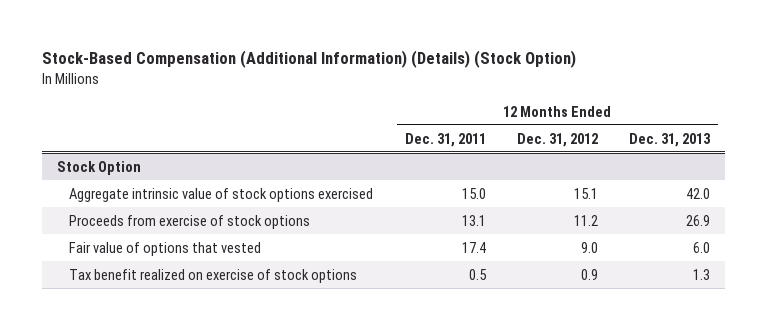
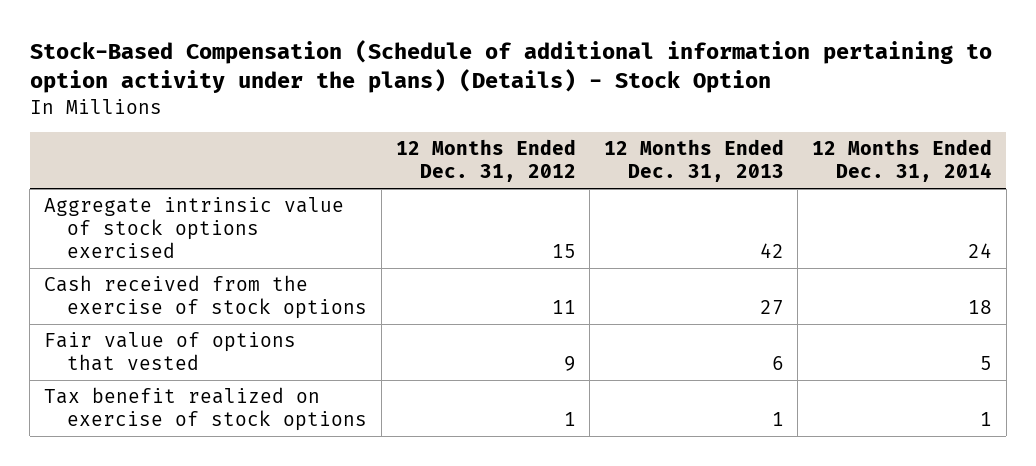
- Stock-Based Compensation (Additional Information) (Details) (Stock Option)
+ Stock-Based Compensation (Schedule of additional information pertaining to option activity under the plans) (Details) - Stock Option
- | 12 Months Ended Dec. 31, 2011 | 12 Months Ended Dec. 31, 2012 | 12 Months Ended Dec. 31, 2013
+ | 12 Months Ended Dec. 31, 2012 | 12 Months Ended Dec. 31, 2013 | 12 Months Ended Dec. 31, 2014
- Stock Option
- Aggregate intrinsic value of stock options exercised | 15.0 | 15.1 | 42.0
- Proceeds from exercise of stock options | 13.1 | 11.2 | 26.9
- Fair value of options that vested | 17.4 | 9.0 | 6.0
- Tax benefit realized on exercise of stock options | 0.5 | 0.9 | 1.3
+ Aggregate intrinsic value of stock options exercised | 15 | 42 | 24
+ Cash received from the exercise of stock options | 11 | 27 | 18
+ Fair value of options that vested | 9 | 6 | 5
+ Tax benefit realized on exercise of stock options | 1 | 1 | 1

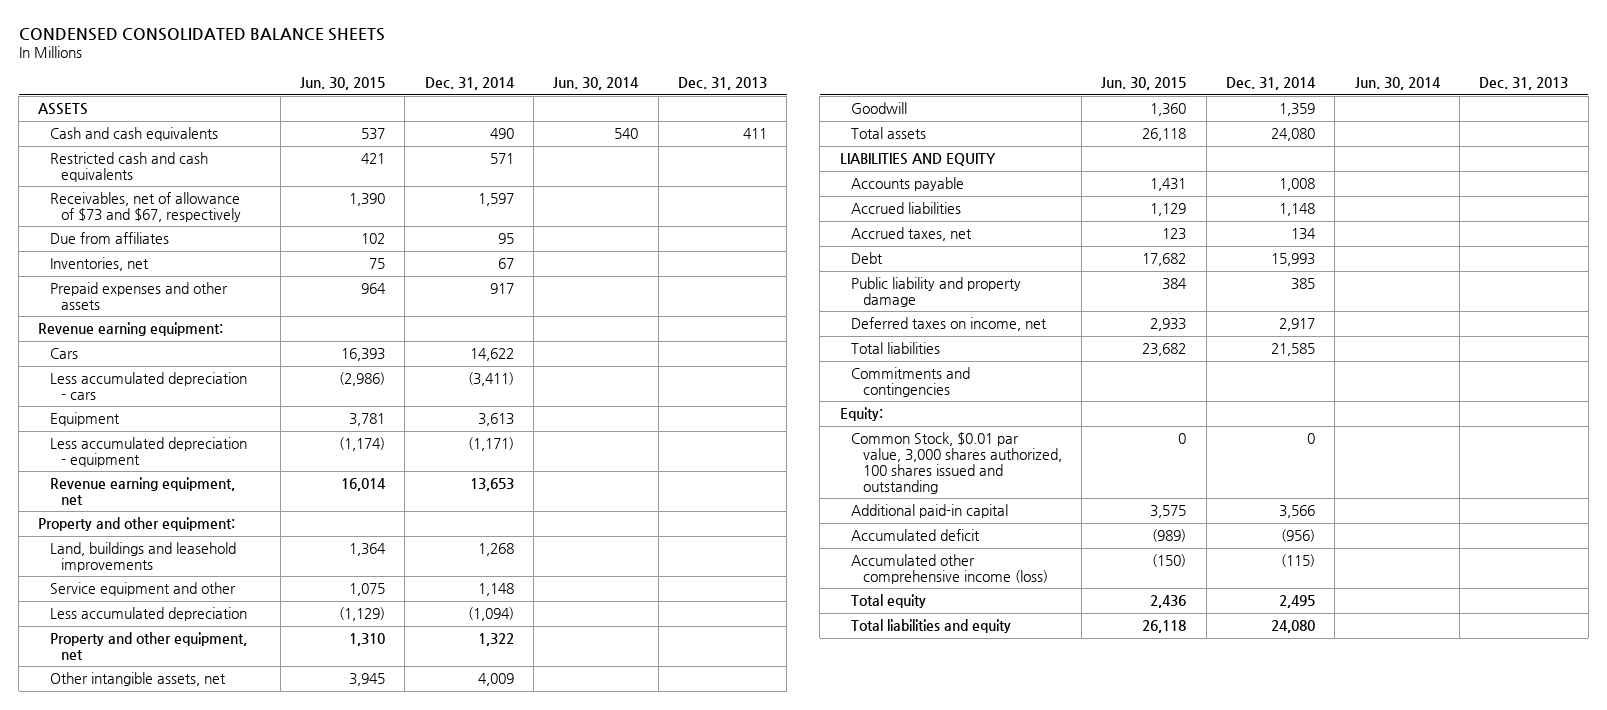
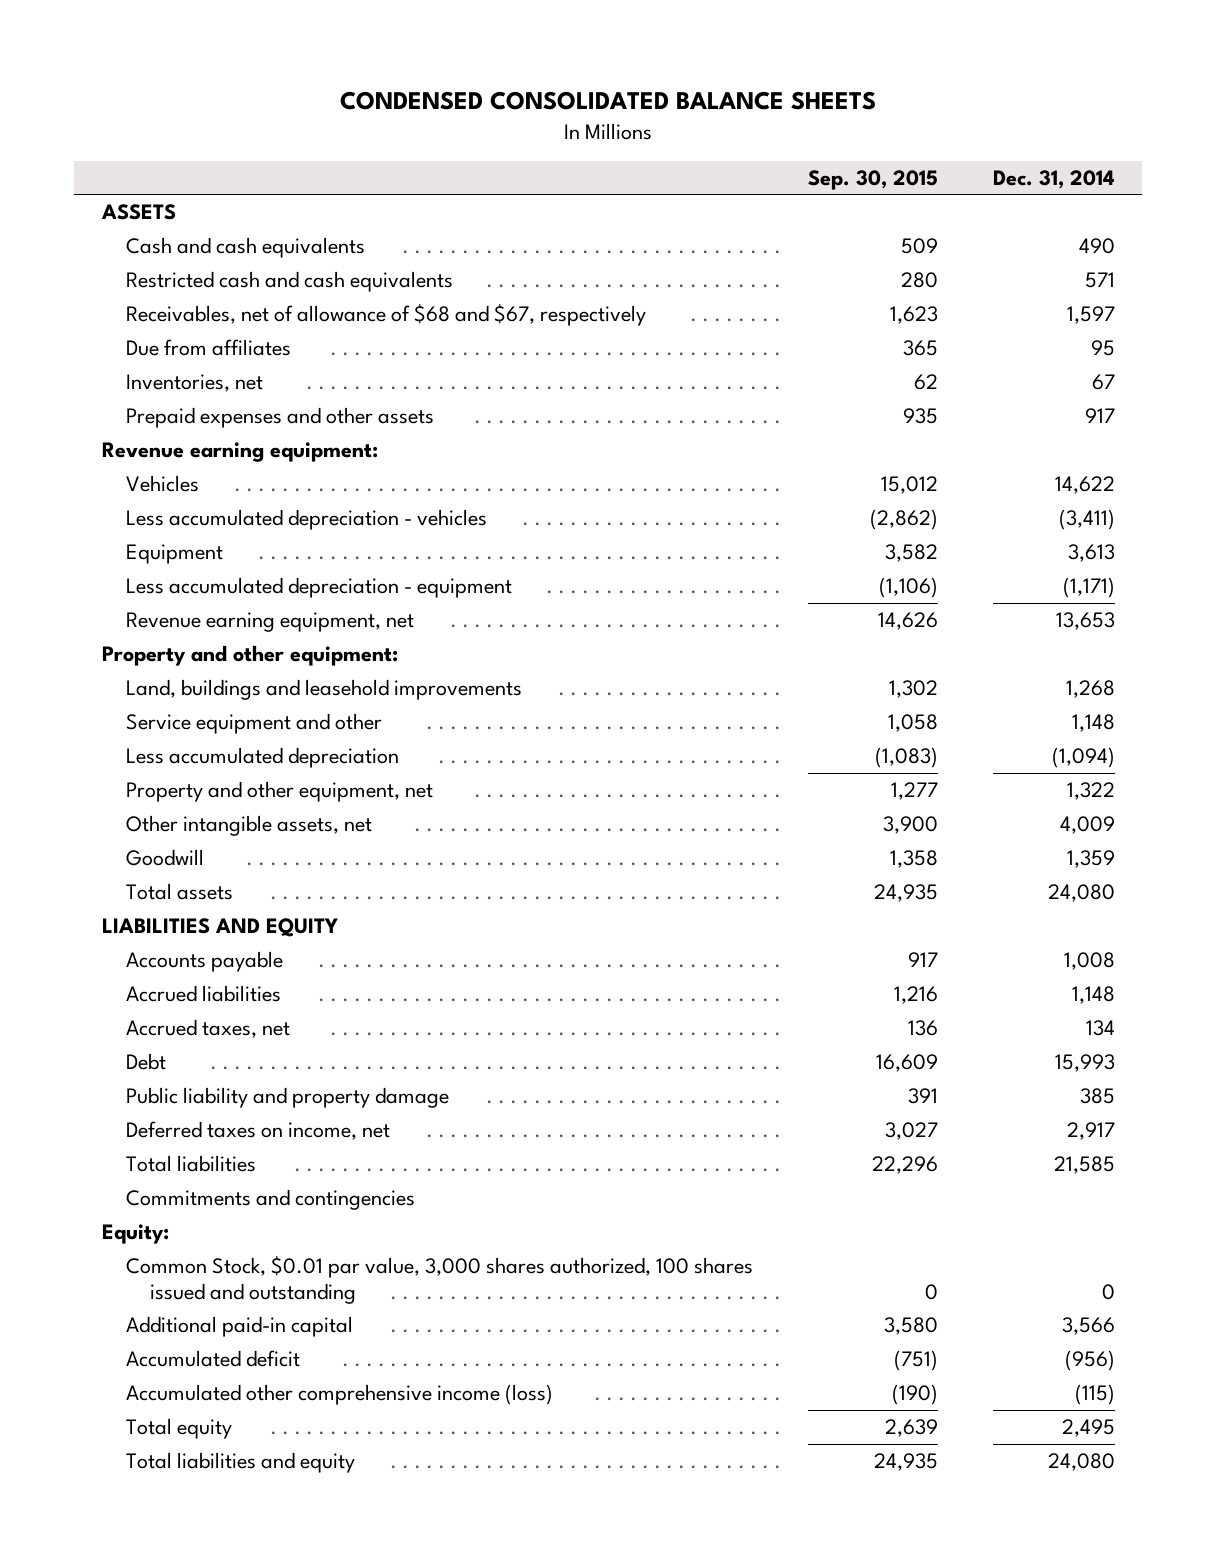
- | Jun. 30, 2015 | Dec. 31, 2014 | Jun. 30, 2014 | Dec. 31, 2013
+ | Sep. 30, 2015 | Dec. 31, 2014
- Receivables, net of allowance of $73 and $67, respectively | 1,390 | 1,597 | |
+ Receivables, net of allowance of $68 and $67, respectively | 1,623 | 1,597
- Cars | 16,393 | 14,622 | |
- Less accumulated depreciation - cars | (2,986) | (3,411) | |
+ Vehicles | 15,012 | 14,622
+ Less accumulated depreciation - vehicles | (2,862) | (3,411)

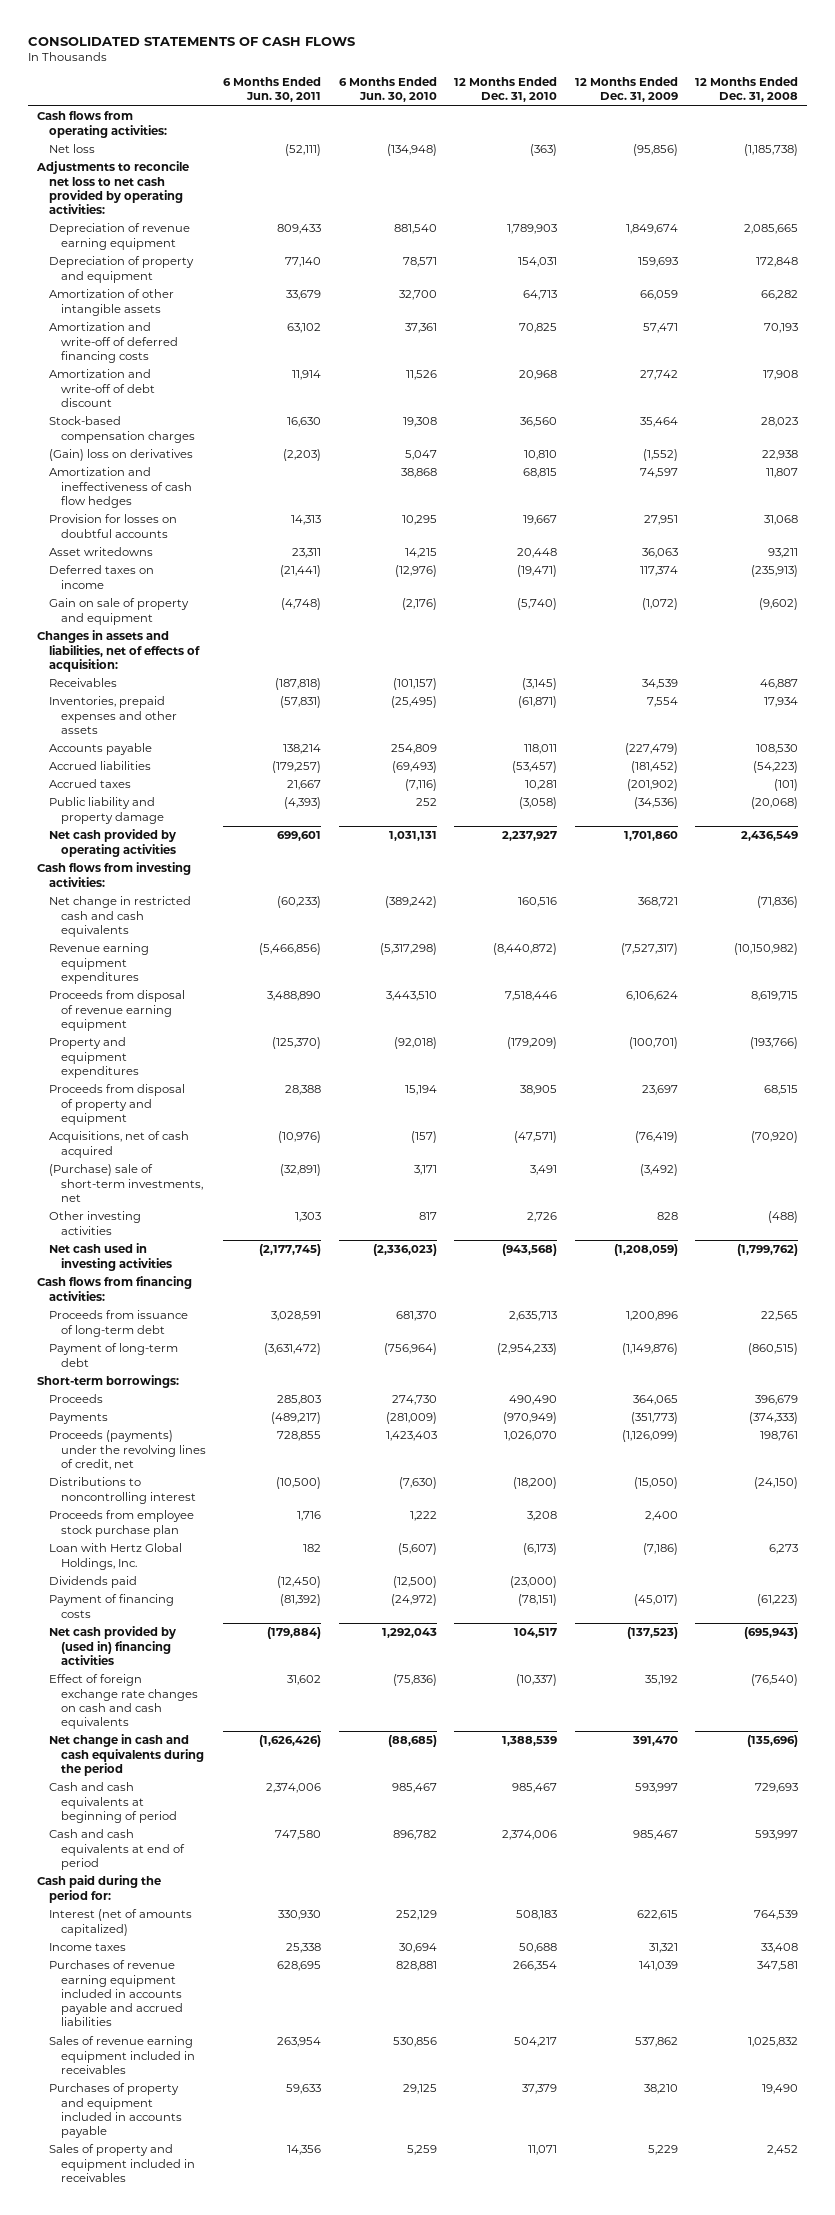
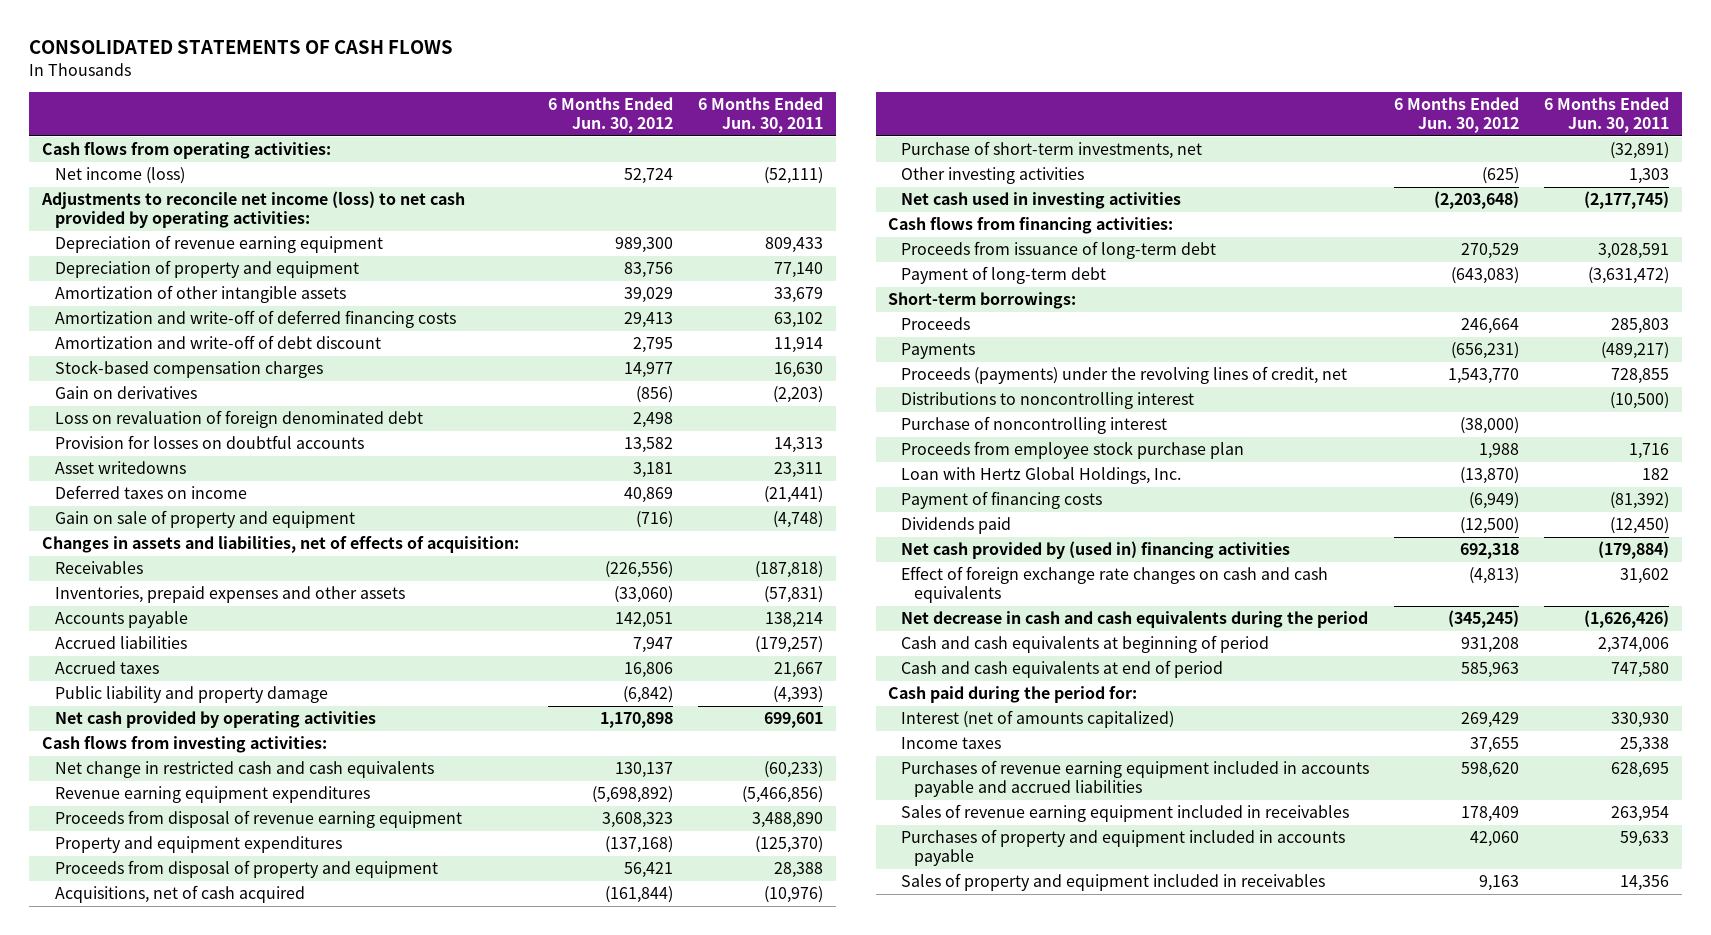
- | 6 Months Ended Jun. 30, 2011 | 6 Months Ended Jun. 30, 2010 | 12 Months Ended Dec. 31, 2010 | 12 Months Ended Dec. 31, 2009 | 12 Months Ended Dec. 31, 2008
+ | 6 Months Ended Jun. 30, 2012 | 6 Months Ended Jun. 30, 2011
- Net loss | (52,111) | (134,948) | (363) | (95,856) | (1,185,738)
- Adjustments to reconcile net loss to net cash provided by operating activities:
+ Net income (loss) | 52,724 | (52,111)
+ Adjustments to reconcile net income (loss) to net cash provided by operating activities:
- (Gain) loss on derivatives | (2,203) | 5,047 | 10,810 | (1,552) | 22,938
- Amortization and ineffectiveness of cash flow hedges | | 38,868 | 68,815 | 74,597 | 11,807
+ Gain on derivatives | (856) | (2,203)
+ Loss on revaluation of foreign denominated debt | 2,498 |
- (Purchase) sale of short-term investments, net | (32,891) | 3,171 | 3,491 | (3,492) |
+ Purchase of short-term investments, net | | (32,891)
+ Purchase of noncontrolling interest | (38,000) |
moved down: Dividends paid | (12,500) | (12,450)
- Net change in cash and cash equivalents during the period | (1,626,426) | (88,685) | 1,388,539 | 391,470 | (135,696)
+ Net decrease in cash and cash equivalents during the period | (345,245) | (1,626,426)

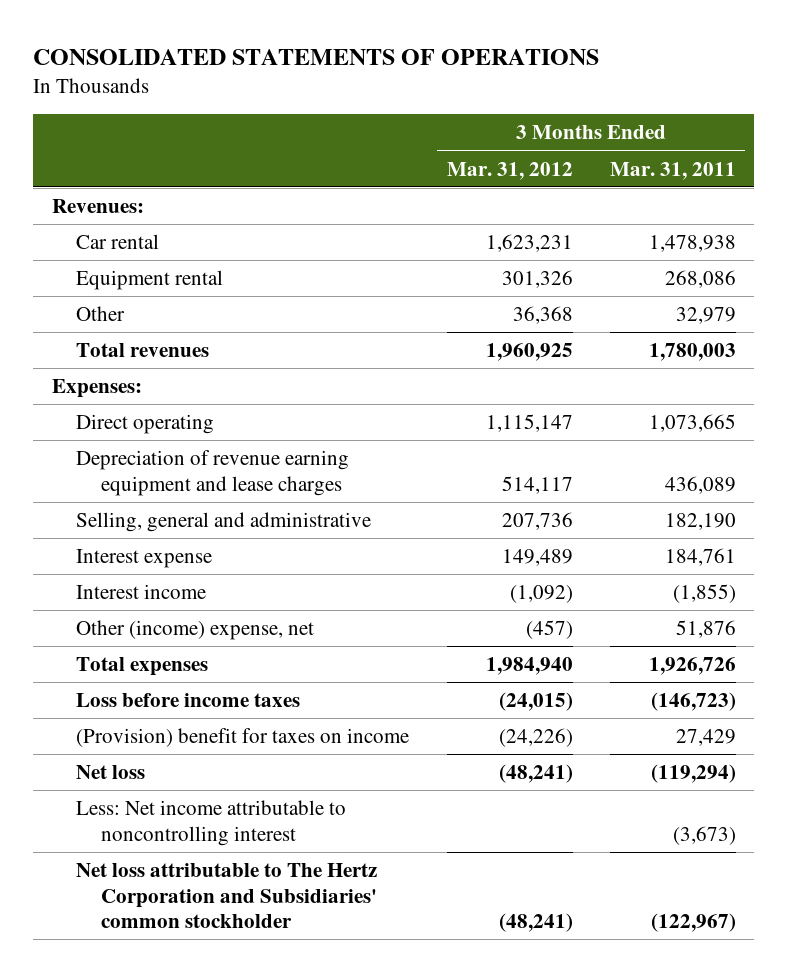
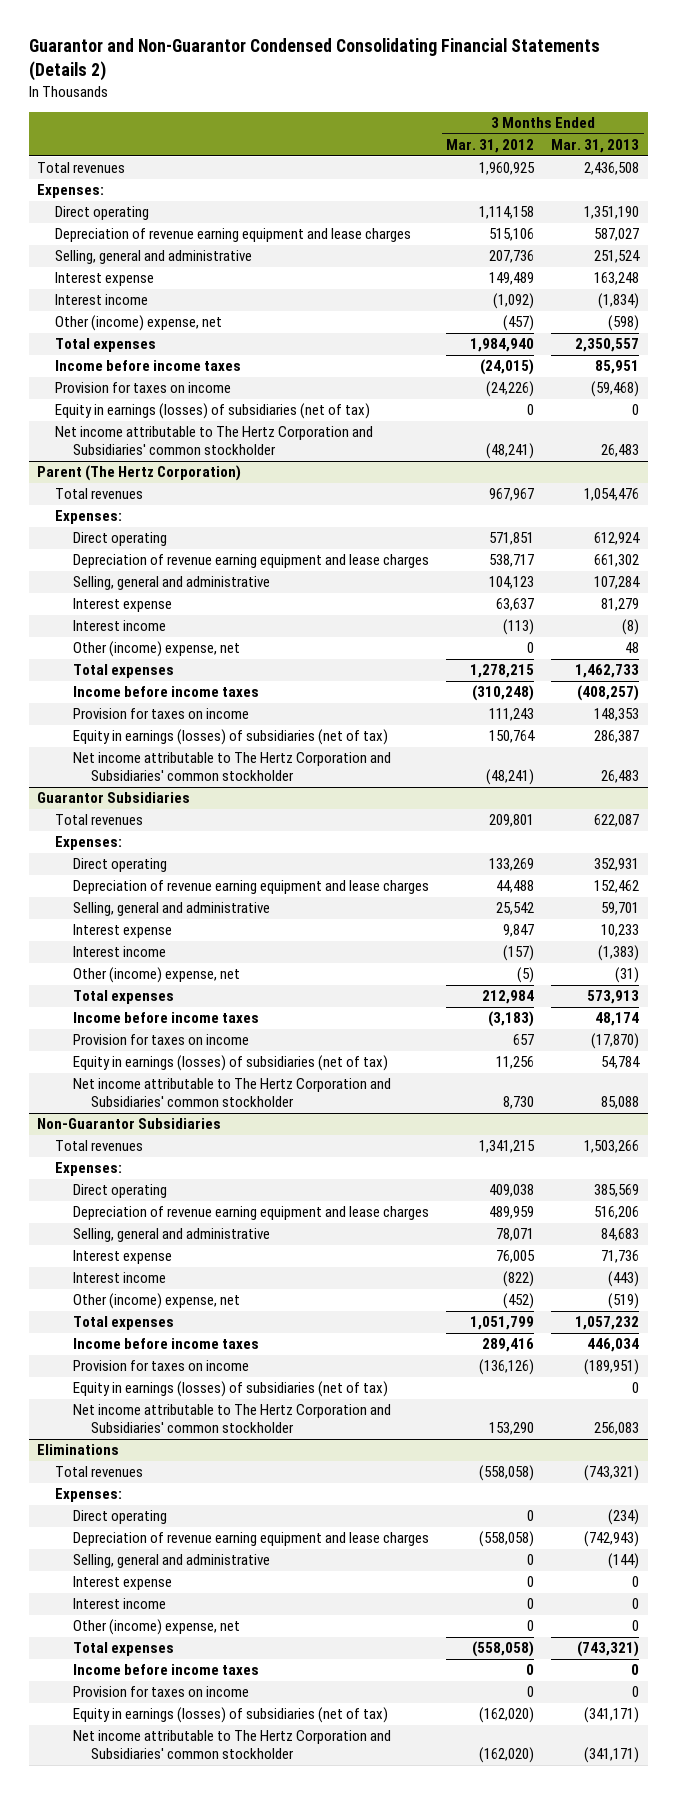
- CONSOLIDATED STATEMENTS OF OPERATIONS
+ Guarantor and Non-Guarantor Condensed Consolidating Financial Statements (Details 2)
- | 3 Months Ended Mar. 31, 2012 | 3 Months Ended Mar. 31, 2011
+ | 3 Months Ended Mar. 31, 2012 | 3 Months Ended Mar. 31, 2013
- Revenues:
- Car rental | 1,623,231 | 1,478,938
- Equipment rental | 301,326 | 268,086
- Other | 36,368 | 32,979
- Direct operating | 1,115,147 | 1,073,665
- Depreciation of revenue earning equipment and lease charges | 514,117 | 436,089
+ Direct operating | 1,114,158 | 1,351,190
+ Depreciation of revenue earning equipment and lease charges | 515,106 | 587,027
- Loss before income taxes | (24,015) | (146,723)
- (Provision) benefit for taxes on income | (24,226) | 27,429
- Net loss | (48,241) | (119,294)
- Less: Net income attributable to noncontrolling interest | | (3,673)
- Net loss attributable to The Hertz Corporation and Subsidiaries' common stockholder | (48,241) | (122,967)
+ Income before income taxes | (24,015) | 85,951
+ Provision for taxes on income | (24,226) | (59,468)
+ Equity in earnings (losses) of subsidiaries (net of tax) | 0 | 0
+ Net income attributable to The Hertz Corporation and Subsidiaries' common stockholder | (48,241) | 26,483
+ Parent (The Hertz Corporation)
+ Total revenues | 967,967 | 1,054,476
+ Expenses:
+ Direct operating | 571,851 | 612,924
+ Depreciation of revenue earning equipment and lease charges | 538,717 | 661,302
+ Selling, general and administrative | 104,123 | 107,284
+ Interest expense | 63,637 | 81,279
+ Interest income | (113) | (8)
+ Other (income) expense, net | 0 | 48
+ Total expenses | 1,278,215 | 1,462,733
+ Income before income taxes | (310,248) | (408,257)
+ Provision for taxes on income | 111,243 | 148,353
+ Equity in earnings (losses) of subsidiaries (net of tax) | 150,764 | 286,387
+ Net income attributable to The Hertz Corporation and Subsidiaries' common stockholder | (48,241) | 26,483
+ Guarantor Subsidiaries
+ Total revenues | 209,801 | 622,087
+ Expenses:
+ Direct operating | 133,269 | 352,931
+ Depreciation of revenue earning equipment and lease charges | 44,488 | 152,462
+ Selling, general and administrative | 25,542 | 59,701
+ Interest expense | 9,847 | 10,233
+ Interest income | (157) | (1,383)
+ Other (income) expense, net | (5) | (31)
+ Total expenses | 212,984 | 573,913
+ Income before income taxes | (3,183) | 48,174
+ Provision for taxes on income | 657 | (17,870)
+ Equity in earnings (losses) of subsidiaries (net of tax) | 11,256 | 54,784
+ Net income attributable to The Hertz Corporation and Subsidiaries' common stockholder | 8,730 | 85,088
+ Non-Guarantor Subsidiaries
+ Total revenues | 1,341,215 | 1,503,266
+ Expenses:
+ Direct operating | 409,038 | 385,569
+ Depreciation of revenue earning equipment and lease charges | 489,959 | 516,206
+ Selling, general and administrative | 78,071 | 84,683
+ Interest expense | 76,005 | 71,736
+ Interest income | (822) | (443)
+ Other (income) expense, net | (452) | (519)
+ Total expenses | 1,051,799 | 1,057,232
+ Income before income taxes | 289,416 | 446,034
+ Provision for taxes on income | (136,126) | (189,951)
+ Equity in earnings (losses) of subsidiaries (net of tax) | | 0
+ Net income attributable to The Hertz Corporation and Subsidiaries' common stockholder | 153,290 | 256,083
+ Eliminations
+ Total revenues | (558,058) | (743,321)
+ Expenses:
+ Direct operating | 0 | (234)
+ Depreciation of revenue earning equipment and lease charges | (558,058) | (742,943)
+ Selling, general and administrative | 0 | (144)
+ Interest expense | 0 | 0
+ Interest income | 0 | 0
+ Other (income) expense, net | 0 | 0
+ Total expenses | (558,058) | (743,321)
+ Income before income taxes | 0 | 0
+ Provision for taxes on income | 0 | 0
+ Equity in earnings (losses) of subsidiaries (net of tax) | (162,020) | (341,171)
+ Net income attributable to The Hertz Corporation and Subsidiaries' common stockholder | (162,020) | (341,171)

